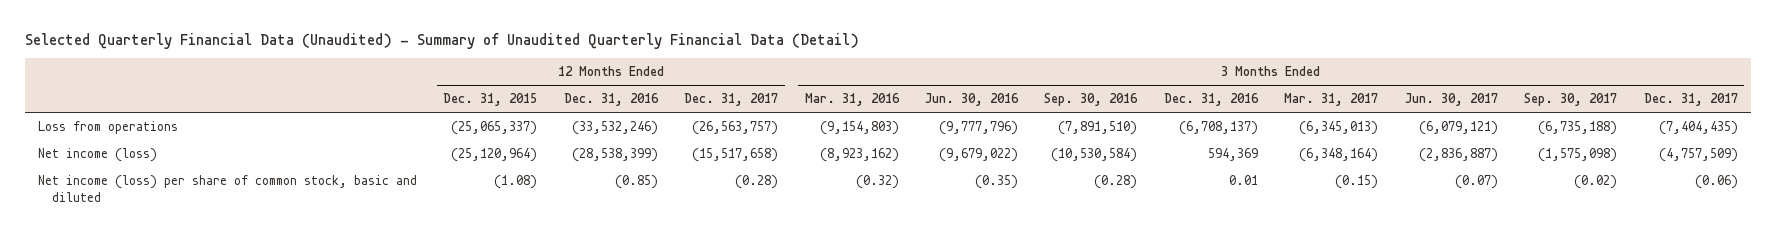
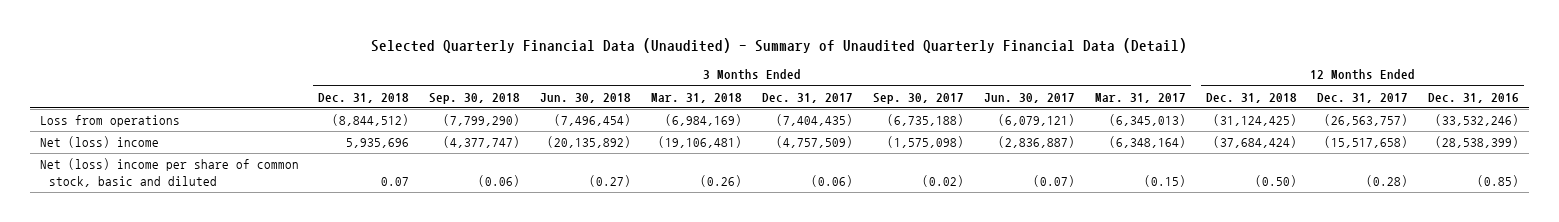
- | 12 Months Ended Dec. 31, 2015 | 12 Months Ended Dec. 31, 2016 | 12 Months Ended Dec. 31, 2017 | 3 Months Ended Mar. 31, 2016 | 3 Months Ended Jun. 30, 2016 | 3 Months Ended Sep. 30, 2016 | 3 Months Ended Dec. 31, 2016 | 3 Months Ended Mar. 31, 2017 | 3 Months Ended Jun. 30, 2017 | 3 Months Ended Sep. 30, 2017 | 3 Months Ended Dec. 31, 2017
+ | 3 Months Ended Dec. 31, 2018 | 3 Months Ended Sep. 30, 2018 | 3 Months Ended Jun. 30, 2018 | 3 Months Ended Mar. 31, 2018 | 3 Months Ended Dec. 31, 2017 | 3 Months Ended Sep. 30, 2017 | 3 Months Ended Jun. 30, 2017 | 3 Months Ended Mar. 31, 2017 | 12 Months Ended Dec. 31, 2018 | 12 Months Ended Dec. 31, 2017 | 12 Months Ended Dec. 31, 2016
- Net income (loss) | (25,120,964) | (28,538,399) | (15,517,658) | (8,923,162) | (9,679,022) | (10,530,584) | 594,369 | (6,348,164) | (2,836,887) | (1,575,098) | (4,757,509)
- Net income (loss) per share of common stock, basic and diluted | (1.08) | (0.85) | (0.28) | (0.32) | (0.35) | (0.28) | 0.01 | (0.15) | (0.07) | (0.02) | (0.06)
+ Net (loss) income | 5,935,696 | (4,377,747) | (20,135,892) | (19,106,481) | (4,757,509) | (1,575,098) | (2,836,887) | (6,348,164) | (37,684,424) | (15,517,658) | (28,538,399)
+ Net (loss) income per share of common stock, basic and diluted | 0.07 | (0.06) | (0.27) | (0.26) | (0.06) | (0.02) | (0.07) | (0.15) | (0.50) | (0.28) | (0.85)

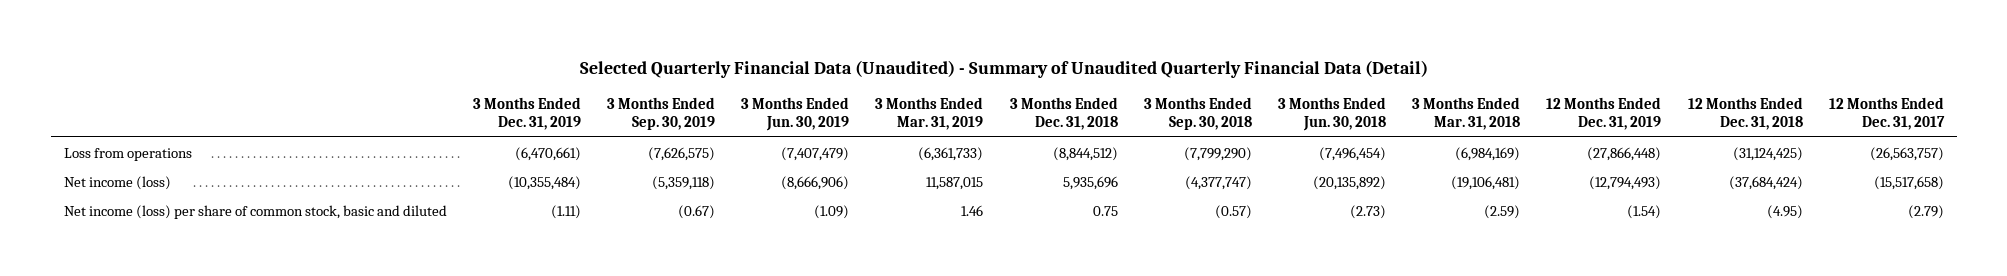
- | 3 Months Ended Dec. 31, 2018 | 3 Months Ended Sep. 30, 2018 | 3 Months Ended Jun. 30, 2018 | 3 Months Ended Mar. 31, 2018 | 3 Months Ended Dec. 31, 2017 | 3 Months Ended Sep. 30, 2017 | 3 Months Ended Jun. 30, 2017 | 3 Months Ended Mar. 31, 2017 | 12 Months Ended Dec. 31, 2018 | 12 Months Ended Dec. 31, 2017 | 12 Months Ended Dec. 31, 2016
+ | 3 Months Ended Dec. 31, 2019 | 3 Months Ended Sep. 30, 2019 | 3 Months Ended Jun. 30, 2019 | 3 Months Ended Mar. 31, 2019 | 3 Months Ended Dec. 31, 2018 | 3 Months Ended Sep. 30, 2018 | 3 Months Ended Jun. 30, 2018 | 3 Months Ended Mar. 31, 2018 | 12 Months Ended Dec. 31, 2019 | 12 Months Ended Dec. 31, 2018 | 12 Months Ended Dec. 31, 2017
- Net (loss) income | 5,935,696 | (4,377,747) | (20,135,892) | (19,106,481) | (4,757,509) | (1,575,098) | (2,836,887) | (6,348,164) | (37,684,424) | (15,517,658) | (28,538,399)
- Net (loss) income per share of common stock, basic and diluted | 0.07 | (0.06) | (0.27) | (0.26) | (0.06) | (0.02) | (0.07) | (0.15) | (0.50) | (0.28) | (0.85)
+ Net income (loss) | (10,355,484) | (5,359,118) | (8,666,906) | 11,587,015 | 5,935,696 | (4,377,747) | (20,135,892) | (19,106,481) | (12,794,493) | (37,684,424) | (15,517,658)
+ Net income (loss) per share of common stock, basic and diluted | (1.11) | (0.67) | (1.09) | 1.46 | 0.75 | (0.57) | (2.73) | (2.59) | (1.54) | (4.95) | (2.79)

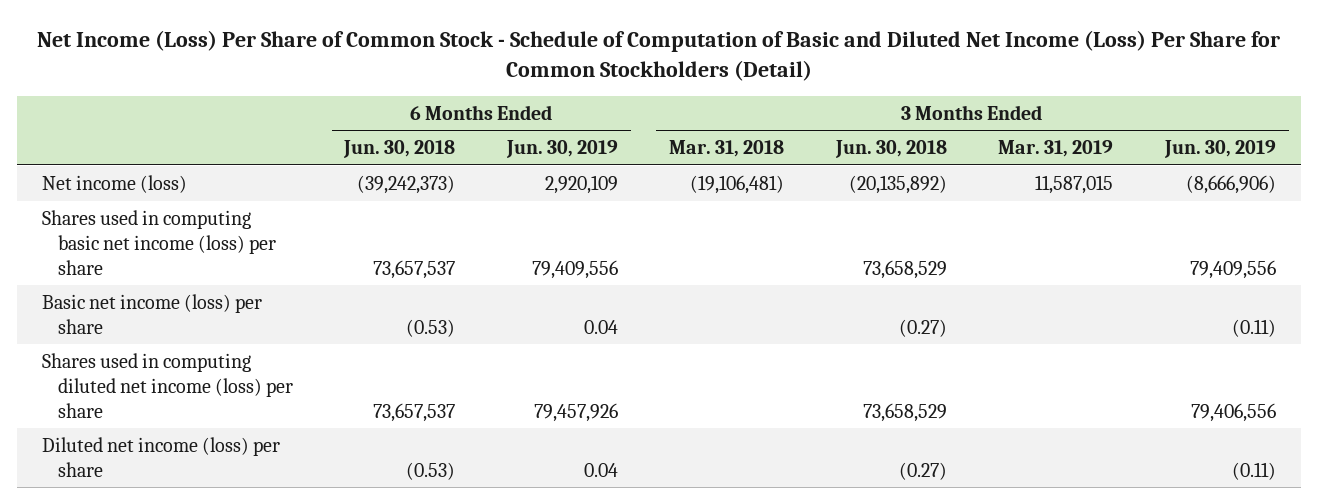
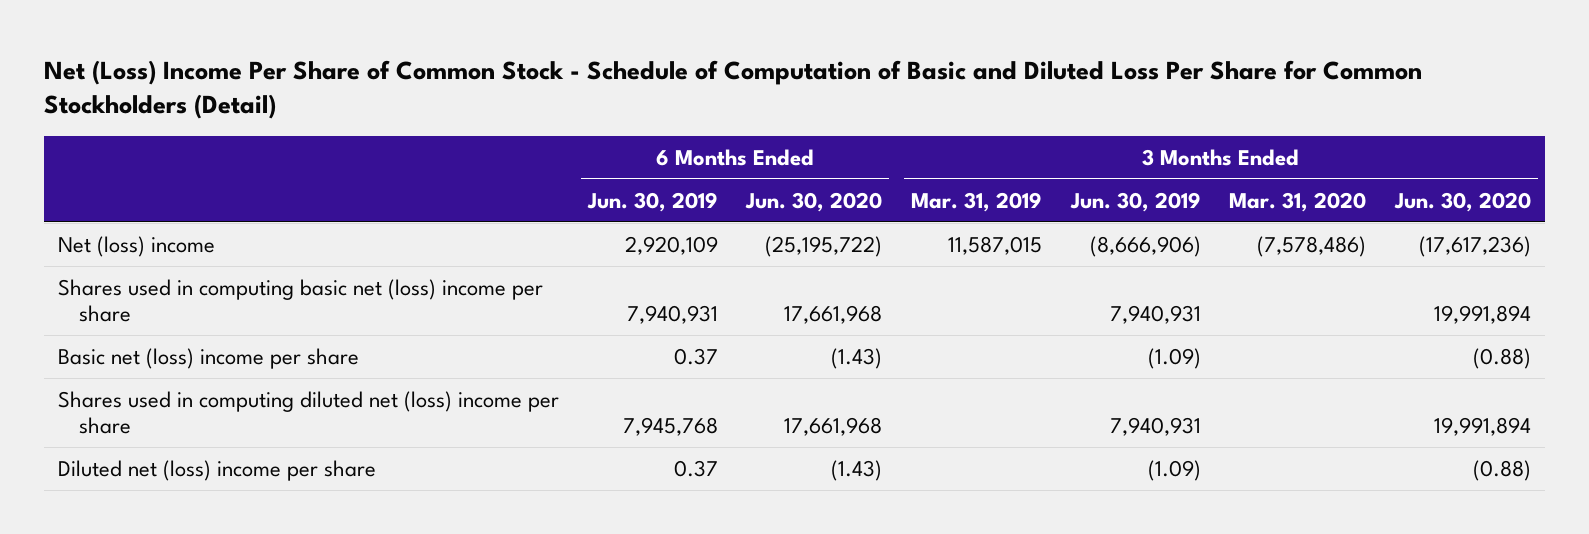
- Net Income (Loss) Per Share of Common Stock - Schedule of Computation of Basic and Diluted Net Income (Loss) Per Share for Common Stockholders (Detail)
+ Net (Loss) Income Per Share of Common Stock - Schedule of Computation of Basic and Diluted Loss Per Share for Common Stockholders (Detail)
- | 6 Months Ended Jun. 30, 2018 | 6 Months Ended Jun. 30, 2019 | 3 Months Ended Mar. 31, 2018 | 3 Months Ended Jun. 30, 2018 | 3 Months Ended Mar. 31, 2019 | 3 Months Ended Jun. 30, 2019
+ | 6 Months Ended Jun. 30, 2019 | 6 Months Ended Jun. 30, 2020 | 3 Months Ended Mar. 31, 2019 | 3 Months Ended Jun. 30, 2019 | 3 Months Ended Mar. 31, 2020 | 3 Months Ended Jun. 30, 2020
- Net income (loss) | (39,242,373) | 2,920,109 | (19,106,481) | (20,135,892) | 11,587,015 | (8,666,906)
- Shares used in computing basic net income (loss) per share | 73,657,537 | 79,409,556 | | 73,658,529 | | 79,409,556
- Basic net income (loss) per share | (0.53) | 0.04 | | (0.27) | | (0.11)
- Shares used in computing diluted net income (loss) per share | 73,657,537 | 79,457,926 | | 73,658,529 | | 79,406,556
- Diluted net income (loss) per share | (0.53) | 0.04 | | (0.27) | | (0.11)
+ Net (loss) income | 2,920,109 | (25,195,722) | 11,587,015 | (8,666,906) | (7,578,486) | (17,617,236)
+ Shares used in computing basic net (loss) income per share | 7,940,931 | 17,661,968 | | 7,940,931 | | 19,991,894
+ Basic net (loss) income per share | 0.37 | (1.43) | | (1.09) | | (0.88)
+ Shares used in computing diluted net (loss) income per share | 7,945,768 | 17,661,968 | | 7,940,931 | | 19,991,894
+ Diluted net (loss) income per share | 0.37 | (1.43) | | (1.09) | | (0.88)

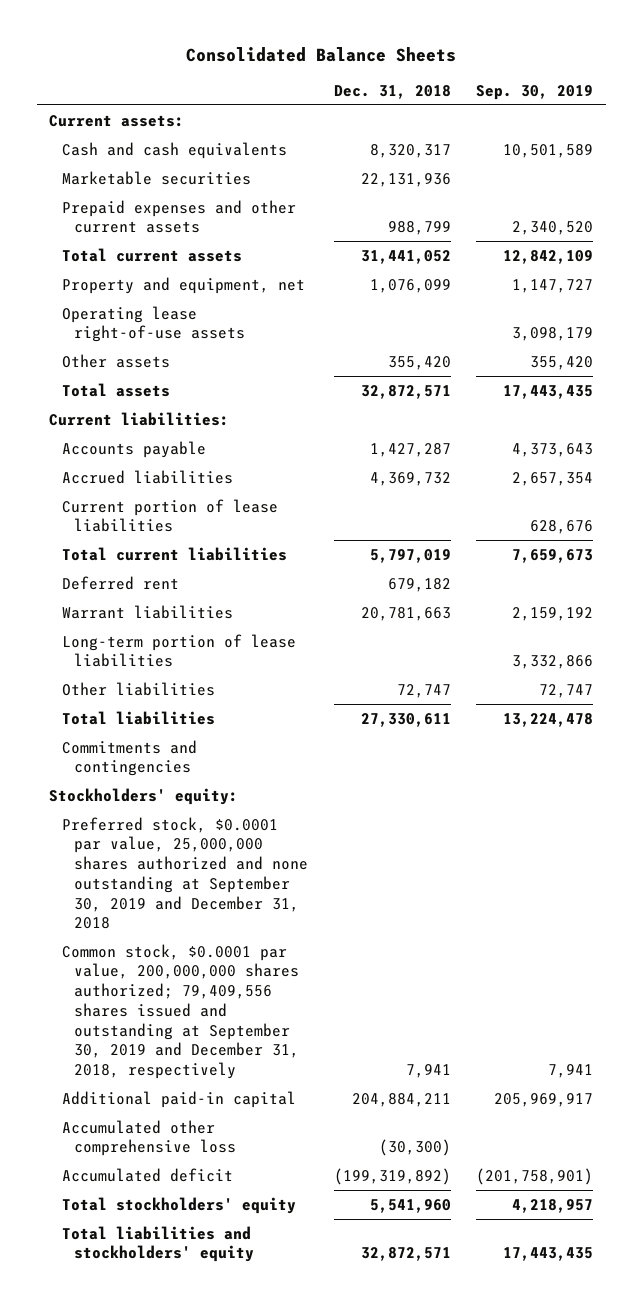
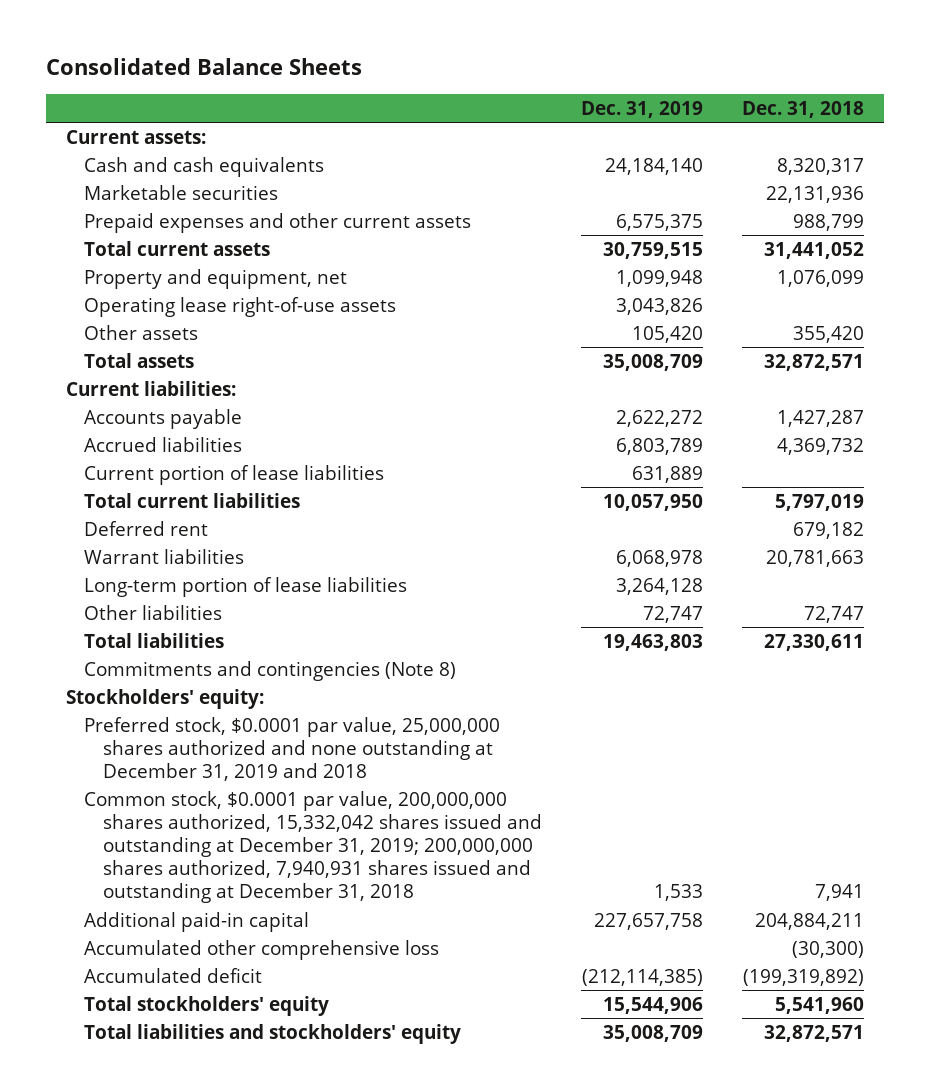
- | Dec. 31, 2018 | Sep. 30, 2019
+ | Dec. 31, 2019 | Dec. 31, 2018
- Commitments and contingencies
+ Commitments and contingencies (Note 8)
- Preferred stock, $0.0001 par value, 25,000,000 shares authorized and none outstanding at September 30, 2019 and December 31, 2018
- Common stock, $0.0001 par value, 200,000,000 shares authorized; 79,409,556 shares issued and outstanding at September 30, 2019 and December 31, 2018, respectively | 7,941 | 7,941
+ Preferred stock, $0.0001 par value, 25,000,000 shares authorized and none outstanding at December 31, 2019 and 2018
+ Common stock, $0.0001 par value, 200,000,000 shares authorized, 15,332,042 shares issued and outstanding at December 31, 2019; 200,000,000 shares authorized, 7,940,931 shares issued and outstanding at December 31, 2018 | 1,533 | 7,941

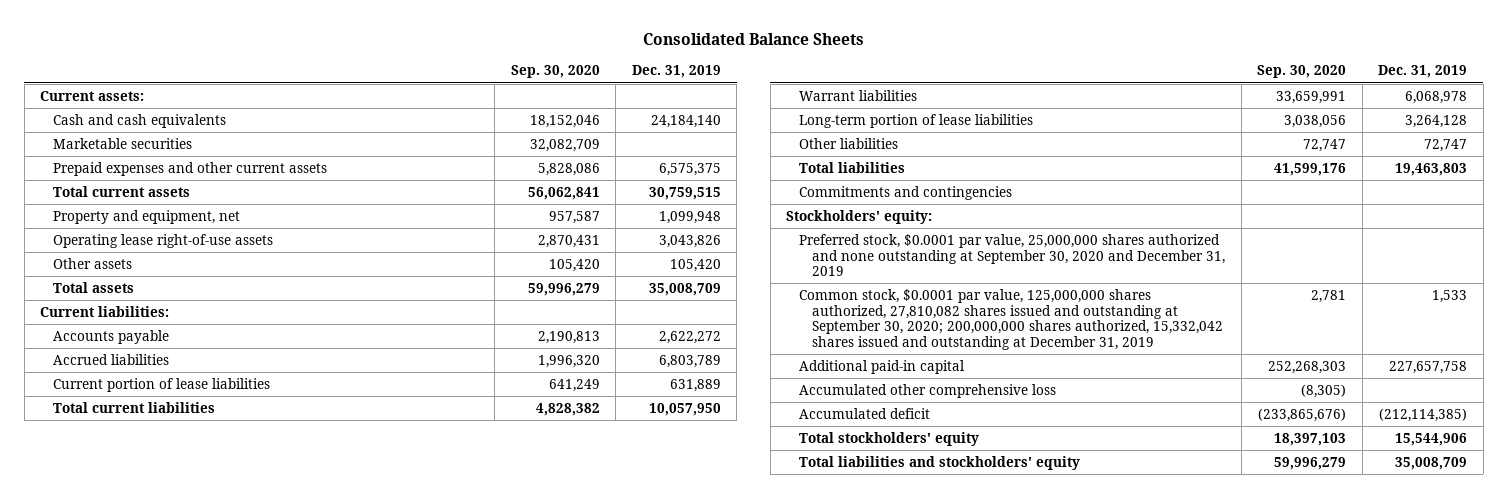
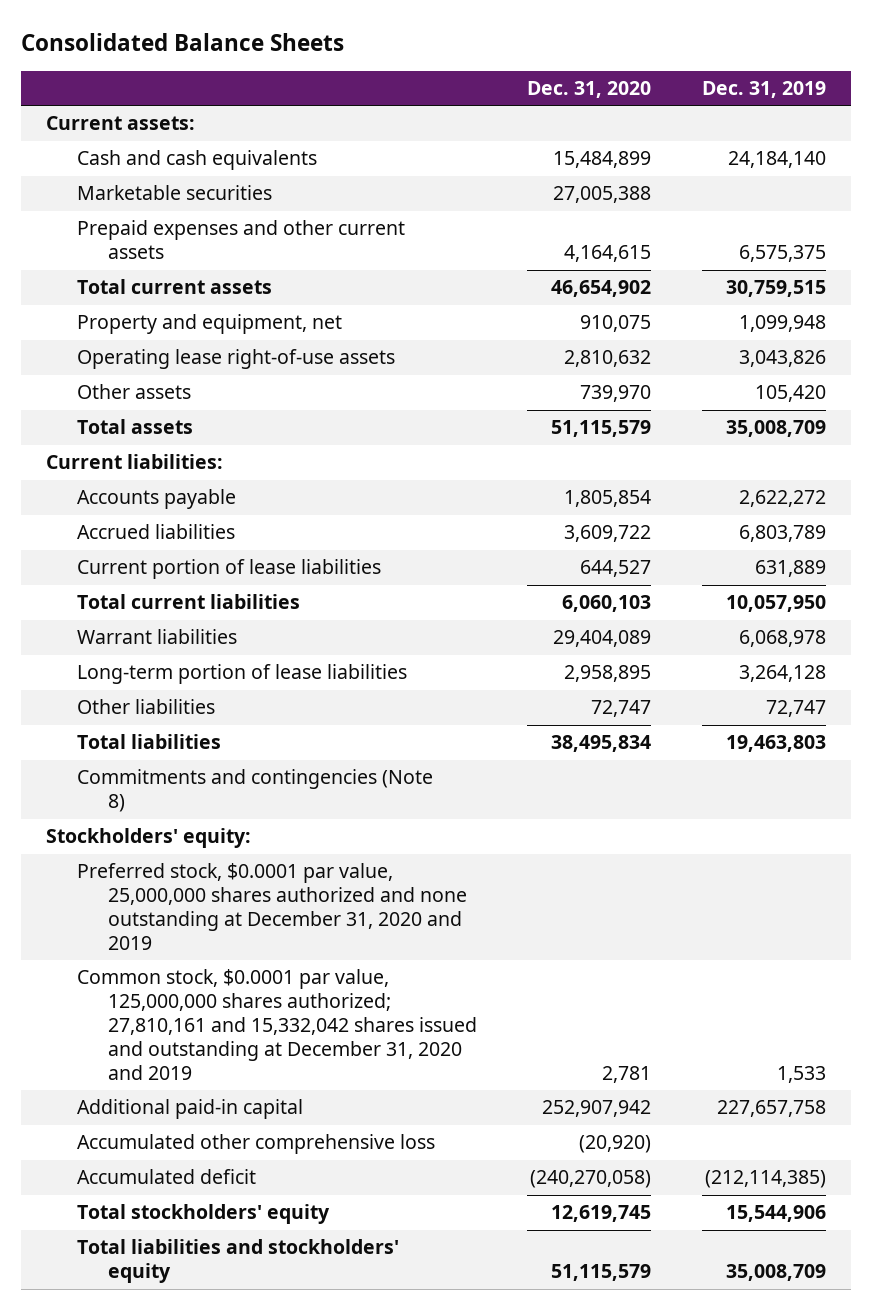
- | Sep. 30, 2020 | Dec. 31, 2019
+ | Dec. 31, 2020 | Dec. 31, 2019
- Commitments and contingencies
+ Commitments and contingencies (Note 8)
- Preferred stock, $0.0001 par value, 25,000,000 shares authorized and none outstanding at September 30, 2020 and December 31, 2019
- Common stock, $0.0001 par value, 125,000,000 shares authorized, 27,810,082 shares issued and outstanding at September 30, 2020; 200,000,000 shares authorized, 15,332,042 shares issued and outstanding at December 31, 2019 | 2,781 | 1,533
+ Preferred stock, $0.0001 par value, 25,000,000 shares authorized and none outstanding at December 31, 2020 and 2019
+ Common stock, $0.0001 par value, 125,000,000 shares authorized; 27,810,161 and 15,332,042 shares issued and outstanding at December 31, 2020 and 2019 | 2,781 | 1,533

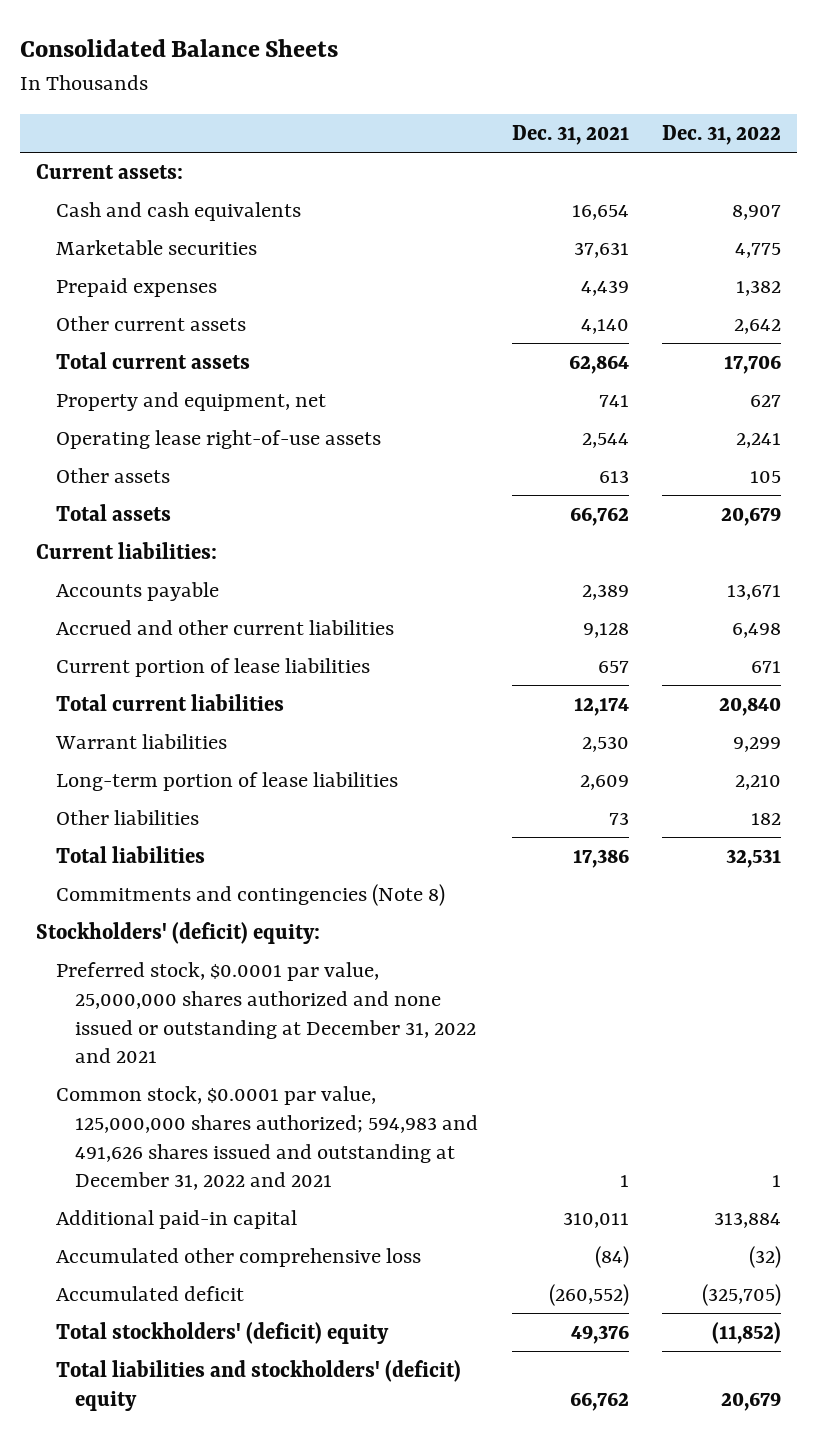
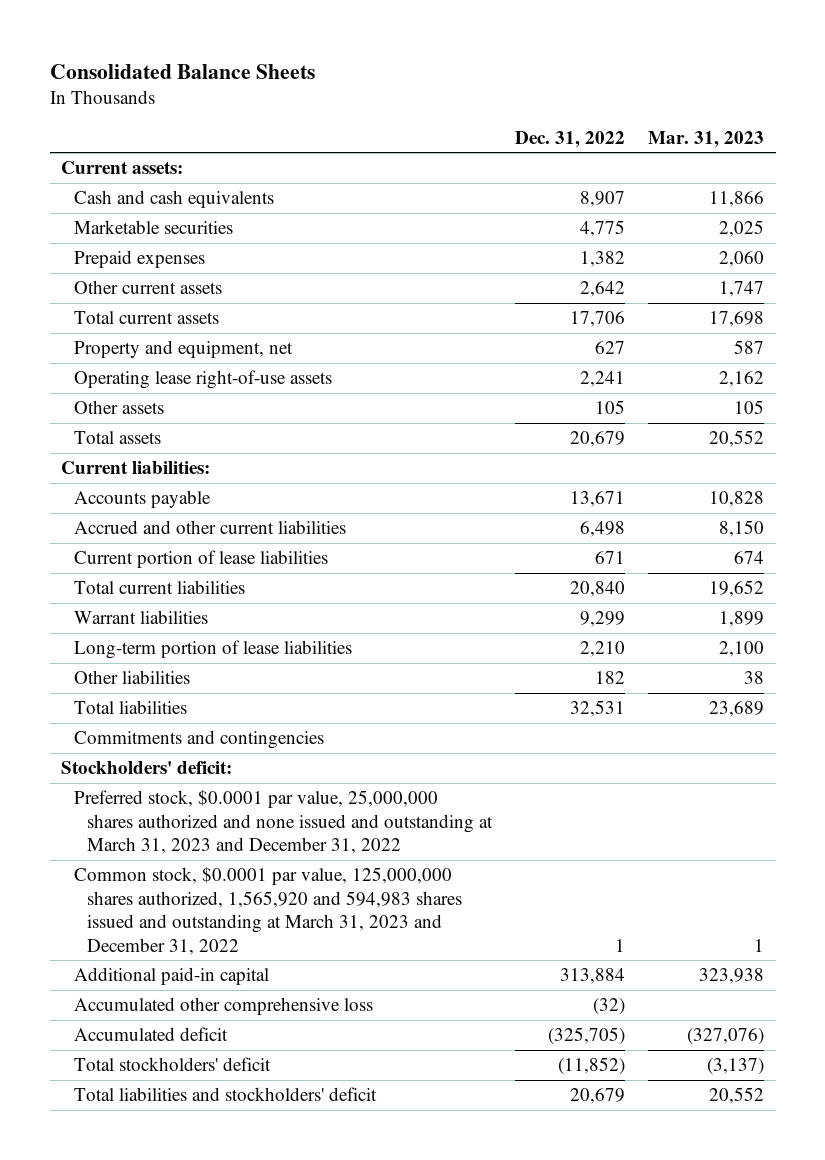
- | Dec. 31, 2021 | Dec. 31, 2022
+ | Dec. 31, 2022 | Mar. 31, 2023
- Commitments and contingencies (Note 8)
- Stockholders' (deficit) equity:
- Preferred stock, $0.0001 par value, 25,000,000 shares authorized and none issued or outstanding at December 31, 2022 and 2021
- Common stock, $0.0001 par value, 125,000,000 shares authorized; 594,983 and 491,626 shares issued and outstanding at December 31, 2022 and 2021 | 1 | 1
+ Commitments and contingencies
+ Stockholders' deficit:
+ Preferred stock, $0.0001 par value, 25,000,000 shares authorized and none issued and outstanding at March 31, 2023 and December 31, 2022
+ Common stock, $0.0001 par value, 125,000,000 shares authorized, 1,565,920 and 594,983 shares issued and outstanding at March 31, 2023 and December 31, 2022 | 1 | 1
- Total stockholders' (deficit) equity | 49,376 | (11,852)
- Total liabilities and stockholders' (deficit) equity | 66,762 | 20,679
+ Total stockholders' deficit | (11,852) | (3,137)
+ Total liabilities and stockholders' deficit | 20,679 | 20,552

